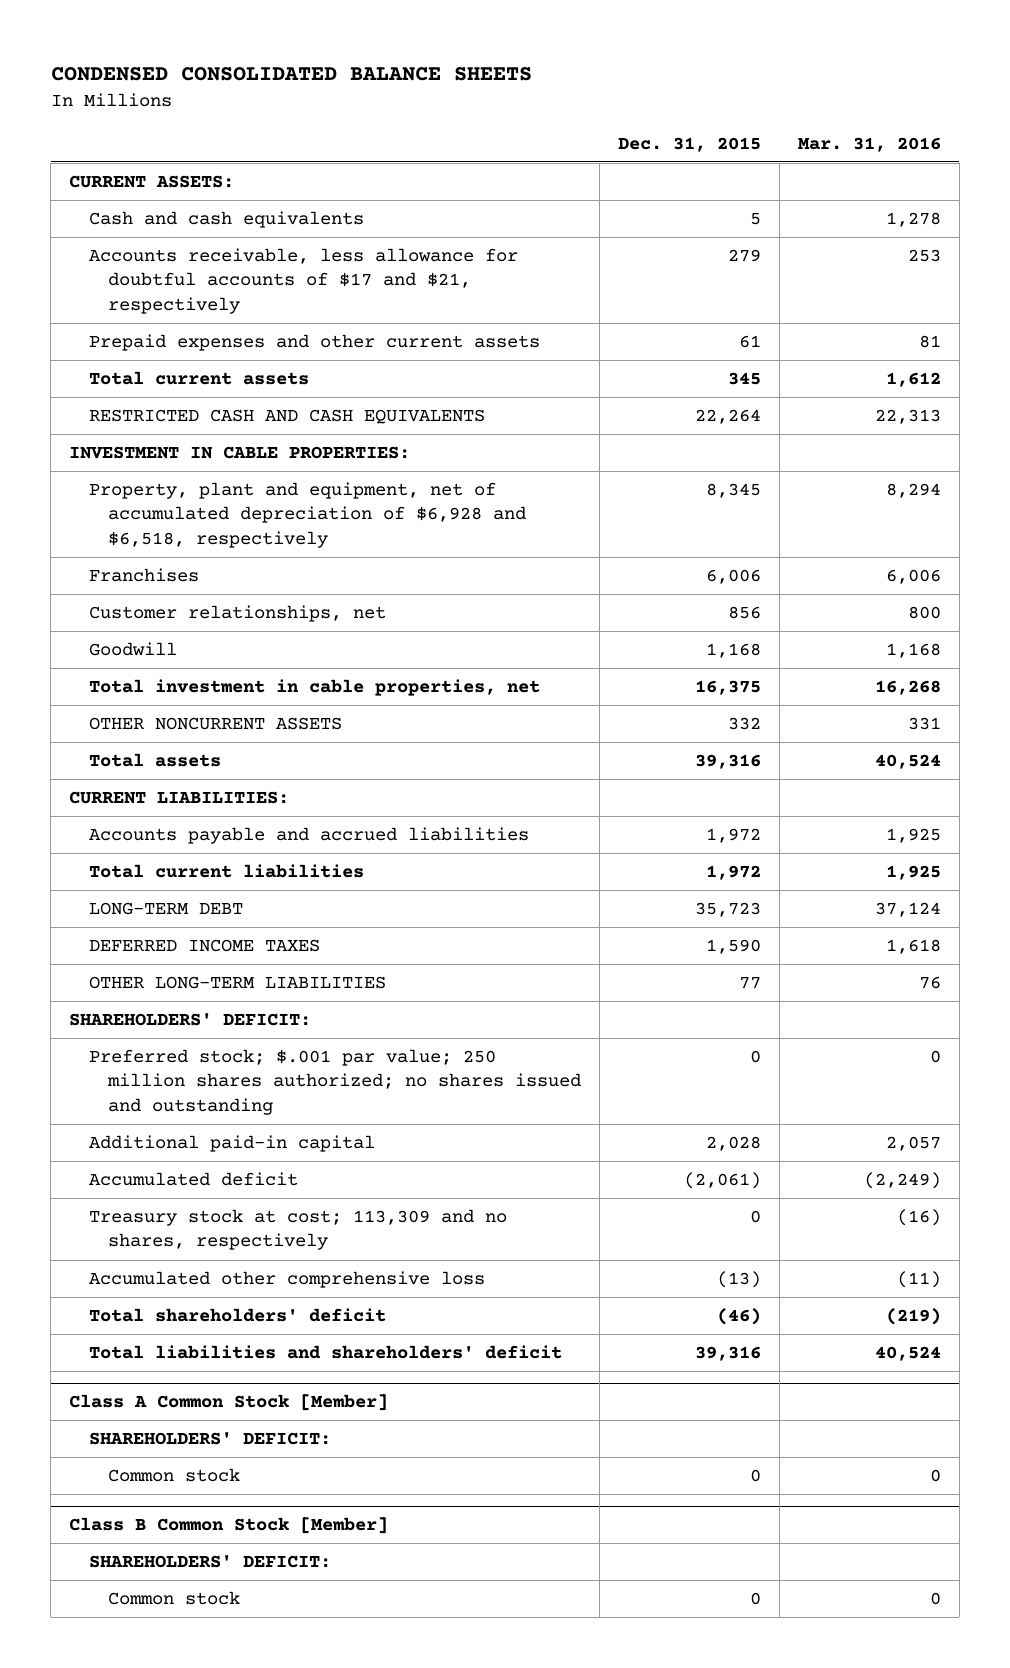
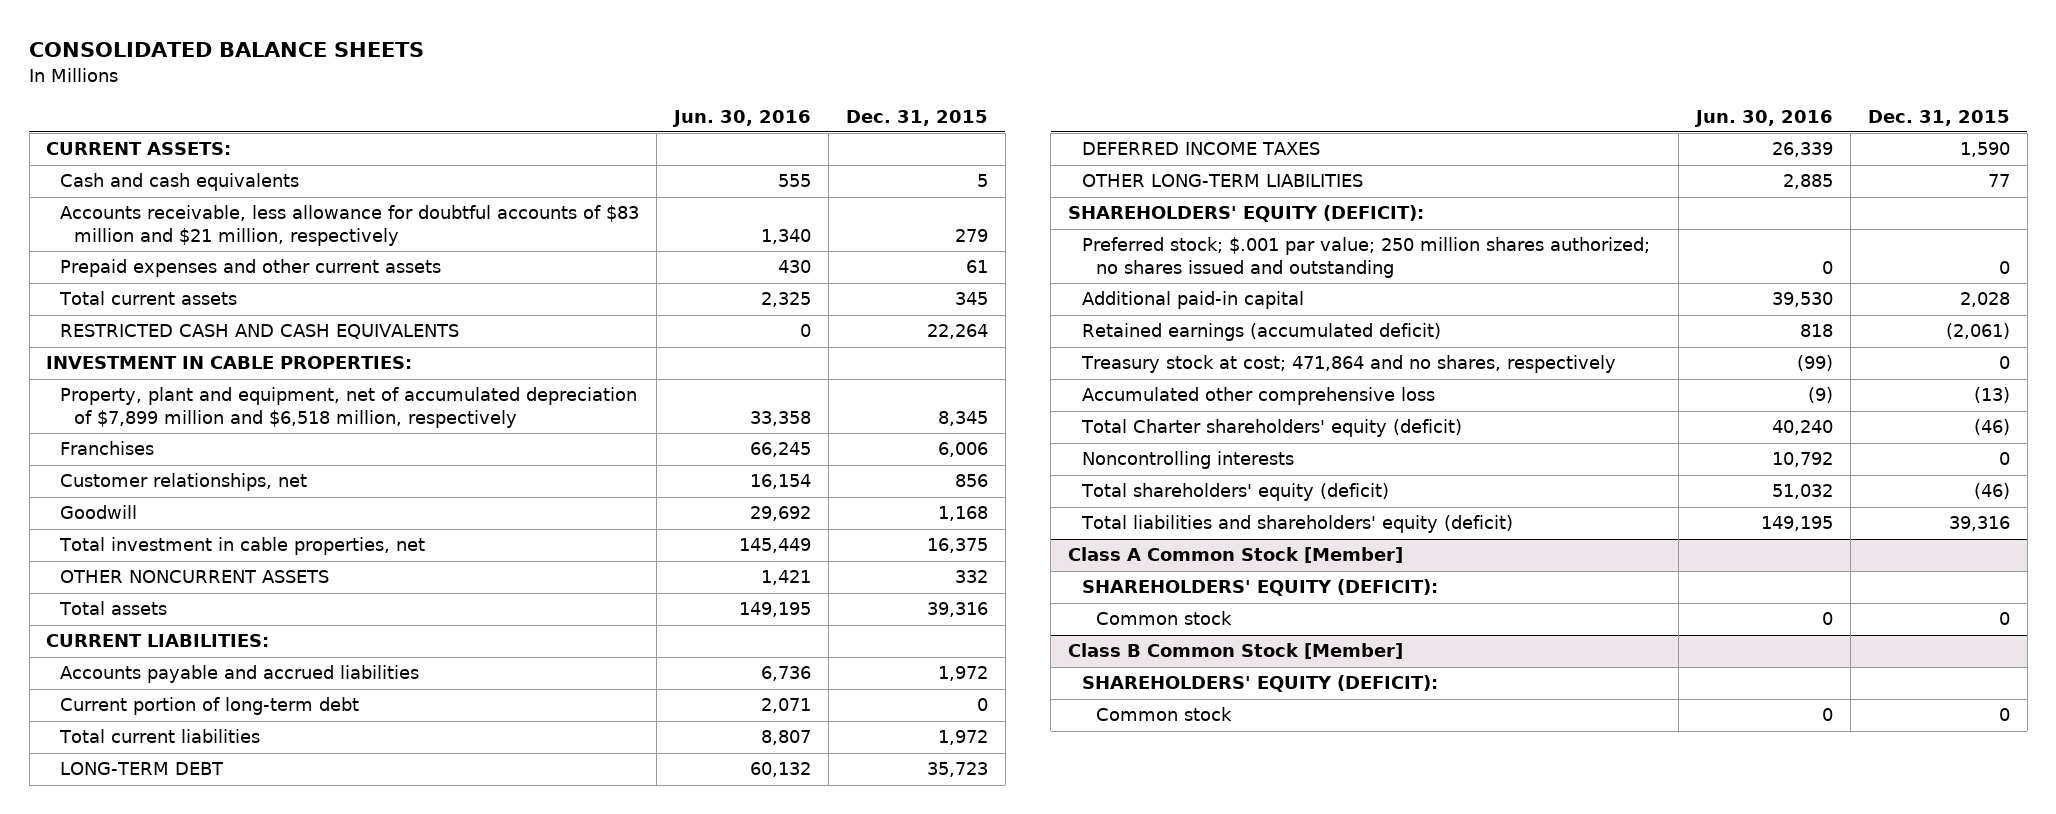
- CONDENSED CONSOLIDATED BALANCE SHEETS
+ CONSOLIDATED BALANCE SHEETS
- | Dec. 31, 2015 | Mar. 31, 2016
+ | Jun. 30, 2016 | Dec. 31, 2015
- Accounts receivable, less allowance for doubtful accounts of $17 and $21, respectively | 279 | 253
+ Accounts receivable, less allowance for doubtful accounts of $83 million and $21 million, respectively | 1,340 | 279
- Property, plant and equipment, net of accumulated depreciation of $6,928 and $6,518, respectively | 8,345 | 8,294
+ Property, plant and equipment, net of accumulated depreciation of $7,899 million and $6,518 million, respectively | 33,358 | 8,345
+ Current portion of long-term debt | 2,071 | 0
- SHAREHOLDERS' DEFICIT:
+ SHAREHOLDERS' EQUITY (DEFICIT):
- Accumulated deficit | (2,061) | (2,249)
- Treasury stock at cost; 113,309 and no shares, respectively | 0 | (16)
+ Retained earnings (accumulated deficit) | 818 | (2,061)
+ Treasury stock at cost; 471,864 and no shares, respectively | (99) | 0
- Total shareholders' deficit | (46) | (219)
- Total liabilities and shareholders' deficit | 39,316 | 40,524
+ Total Charter shareholders' equity (deficit) | 40,240 | (46)
+ Noncontrolling interests | 10,792 | 0
+ Total shareholders' equity (deficit) | 51,032 | (46)
+ Total liabilities and shareholders' equity (deficit) | 149,195 | 39,316
@ Class A Common Stock [Member]
- SHAREHOLDERS' DEFICIT:
+ SHAREHOLDERS' EQUITY (DEFICIT):
@ Class B Common Stock [Member]
- SHAREHOLDERS' DEFICIT:
+ SHAREHOLDERS' EQUITY (DEFICIT):

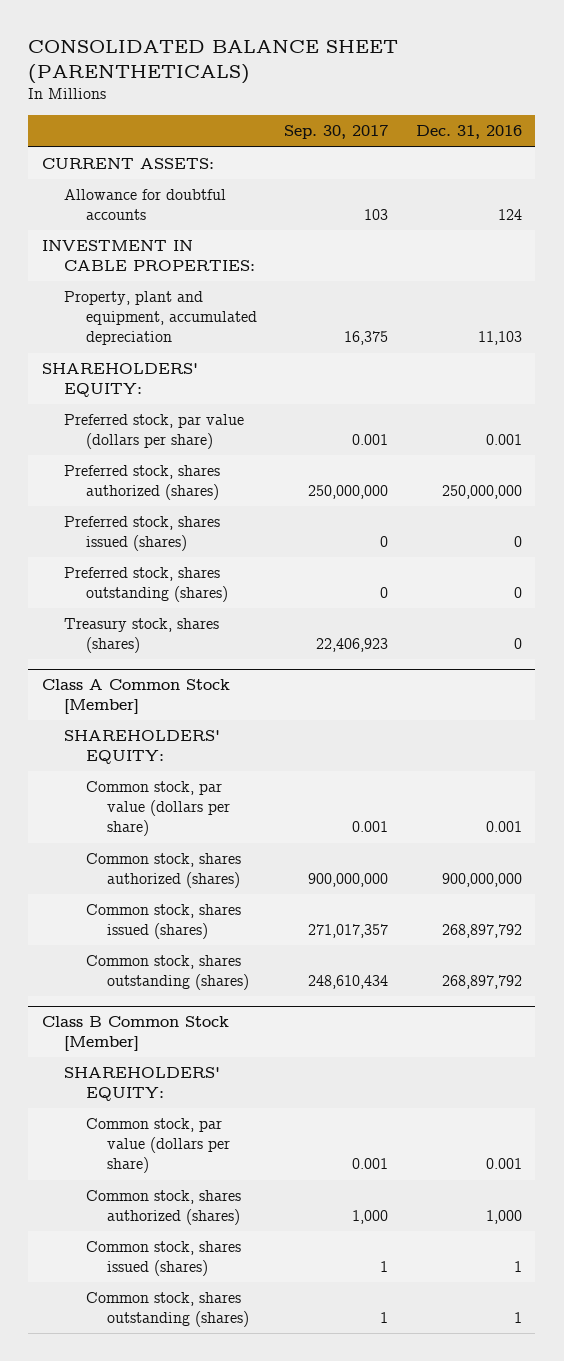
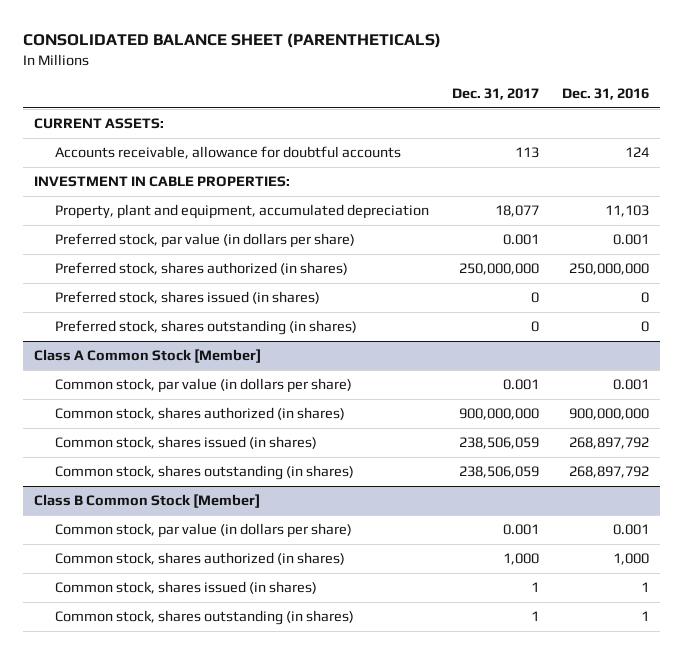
- | Sep. 30, 2017 | Dec. 31, 2016
+ | Dec. 31, 2017 | Dec. 31, 2016
- Allowance for doubtful accounts | 103 | 124
+ Accounts receivable, allowance for doubtful accounts | 113 | 124
- SHAREHOLDERS' EQUITY:
- Preferred stock, par value (dollars per share) | 0.001 | 0.001
- Preferred stock, shares authorized (shares) | 250,000,000 | 250,000,000
- Preferred stock, shares issued (shares) | 0 | 0
- Preferred stock, shares outstanding (shares) | 0 | 0
- Treasury stock, shares (shares) | 22,406,923 | 0
+ Preferred stock, par value (in dollars per share) | 0.001 | 0.001
+ Preferred stock, shares authorized (in shares) | 250,000,000 | 250,000,000
+ Preferred stock, shares issued (in shares) | 0 | 0
+ Preferred stock, shares outstanding (in shares) | 0 | 0
@ Class A Common Stock [Member]
- SHAREHOLDERS' EQUITY:
- Common stock, par value (dollars per share) | 0.001 | 0.001
- Common stock, shares authorized (shares) | 900,000,000 | 900,000,000
- Common stock, shares issued (shares) | 271,017,357 | 268,897,792
- Common stock, shares outstanding (shares) | 248,610,434 | 268,897,792
+ Common stock, par value (in dollars per share) | 0.001 | 0.001
+ Common stock, shares authorized (in shares) | 900,000,000 | 900,000,000
+ Common stock, shares issued (in shares) | 238,506,059 | 268,897,792
+ Common stock, shares outstanding (in shares) | 238,506,059 | 268,897,792
@ Class B Common Stock [Member]
- SHAREHOLDERS' EQUITY:
- Common stock, par value (dollars per share) | 0.001 | 0.001
- Common stock, shares authorized (shares) | 1,000 | 1,000
- Common stock, shares issued (shares) | 1 | 1
- Common stock, shares outstanding (shares) | 1 | 1
+ Common stock, par value (in dollars per share) | 0.001 | 0.001
+ Common stock, shares authorized (in shares) | 1,000 | 1,000
+ Common stock, shares issued (in shares) | 1 | 1
+ Common stock, shares outstanding (in shares) | 1 | 1

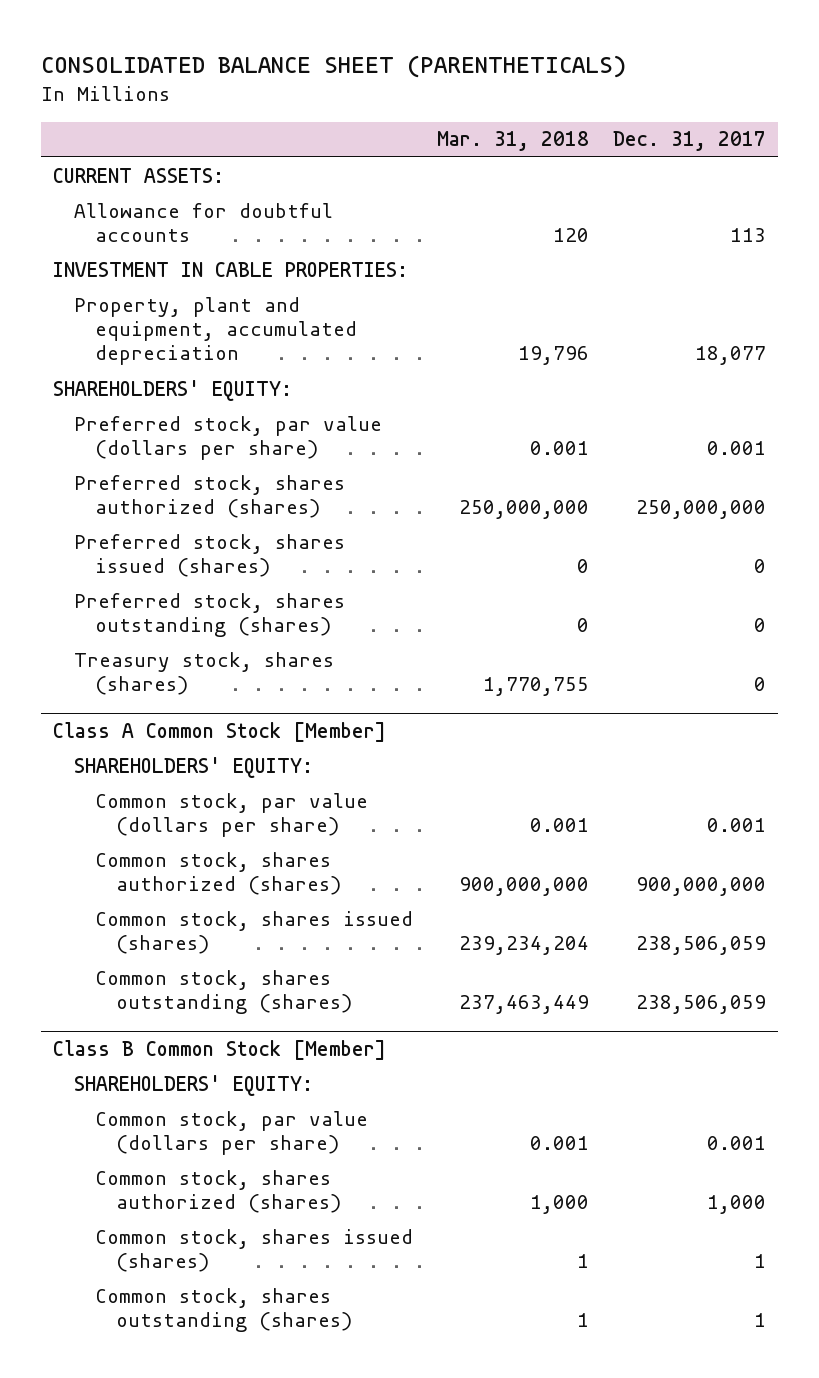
- | Dec. 31, 2017 | Dec. 31, 2016
+ | Mar. 31, 2018 | Dec. 31, 2017
- Accounts receivable, allowance for doubtful accounts | 113 | 124
+ Allowance for doubtful accounts | 120 | 113
- Preferred stock, par value (in dollars per share) | 0.001 | 0.001
- Preferred stock, shares authorized (in shares) | 250,000,000 | 250,000,000
- Preferred stock, shares issued (in shares) | 0 | 0
- Preferred stock, shares outstanding (in shares) | 0 | 0
+ SHAREHOLDERS' EQUITY:
+ Preferred stock, par value (dollars per share) | 0.001 | 0.001
+ Preferred stock, shares authorized (shares) | 250,000,000 | 250,000,000
+ Preferred stock, shares issued (shares) | 0 | 0
+ Preferred stock, shares outstanding (shares) | 0 | 0
+ Treasury stock, shares (shares) | 1,770,755 | 0
@ Class A Common Stock [Member]
- Common stock, par value (in dollars per share) | 0.001 | 0.001
- Common stock, shares authorized (in shares) | 900,000,000 | 900,000,000
- Common stock, shares issued (in shares) | 238,506,059 | 268,897,792
- Common stock, shares outstanding (in shares) | 238,506,059 | 268,897,792
+ SHAREHOLDERS' EQUITY:
+ Common stock, par value (dollars per share) | 0.001 | 0.001
+ Common stock, shares authorized (shares) | 900,000,000 | 900,000,000
+ Common stock, shares issued (shares) | 239,234,204 | 238,506,059
+ Common stock, shares outstanding (shares) | 237,463,449 | 238,506,059
@ Class B Common Stock [Member]
- Common stock, par value (in dollars per share) | 0.001 | 0.001
- Common stock, shares authorized (in shares) | 1,000 | 1,000
- Common stock, shares issued (in shares) | 1 | 1
- Common stock, shares outstanding (in shares) | 1 | 1
+ SHAREHOLDERS' EQUITY:
+ Common stock, par value (dollars per share) | 0.001 | 0.001
+ Common stock, shares authorized (shares) | 1,000 | 1,000
+ Common stock, shares issued (shares) | 1 | 1
+ Common stock, shares outstanding (shares) | 1 | 1

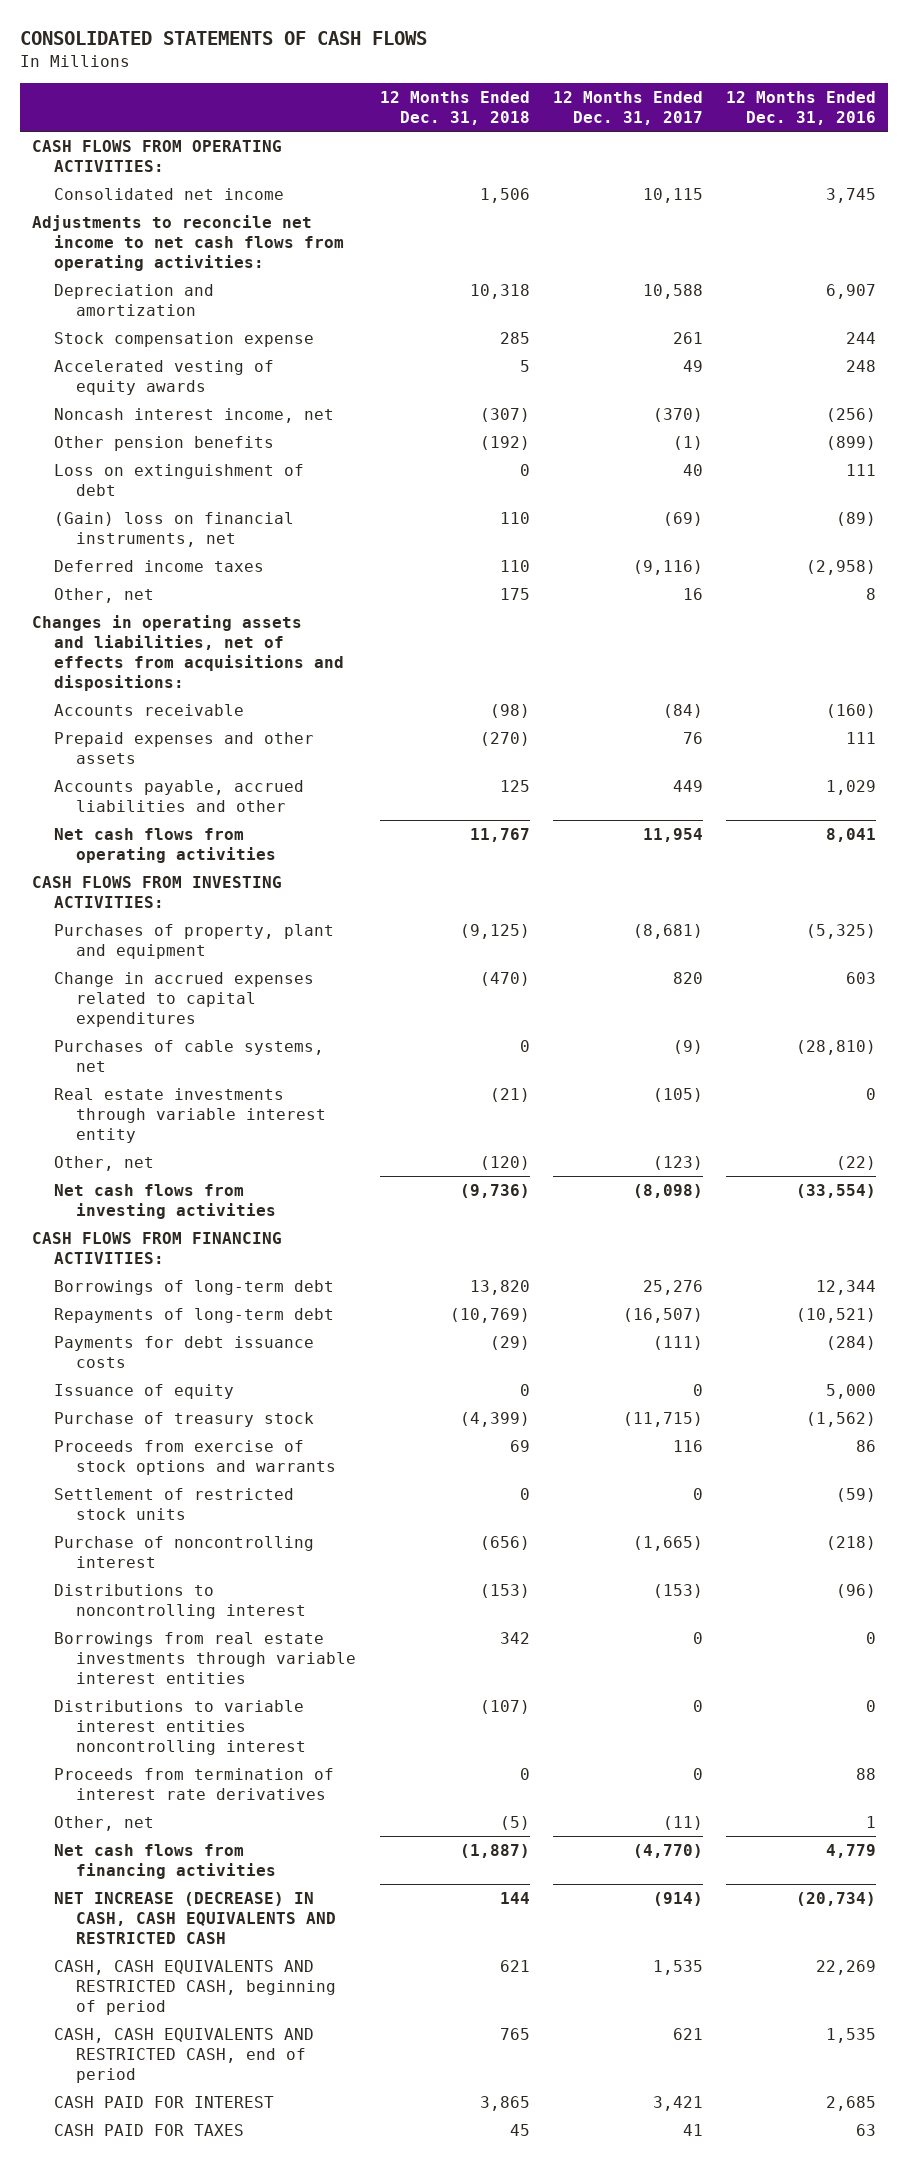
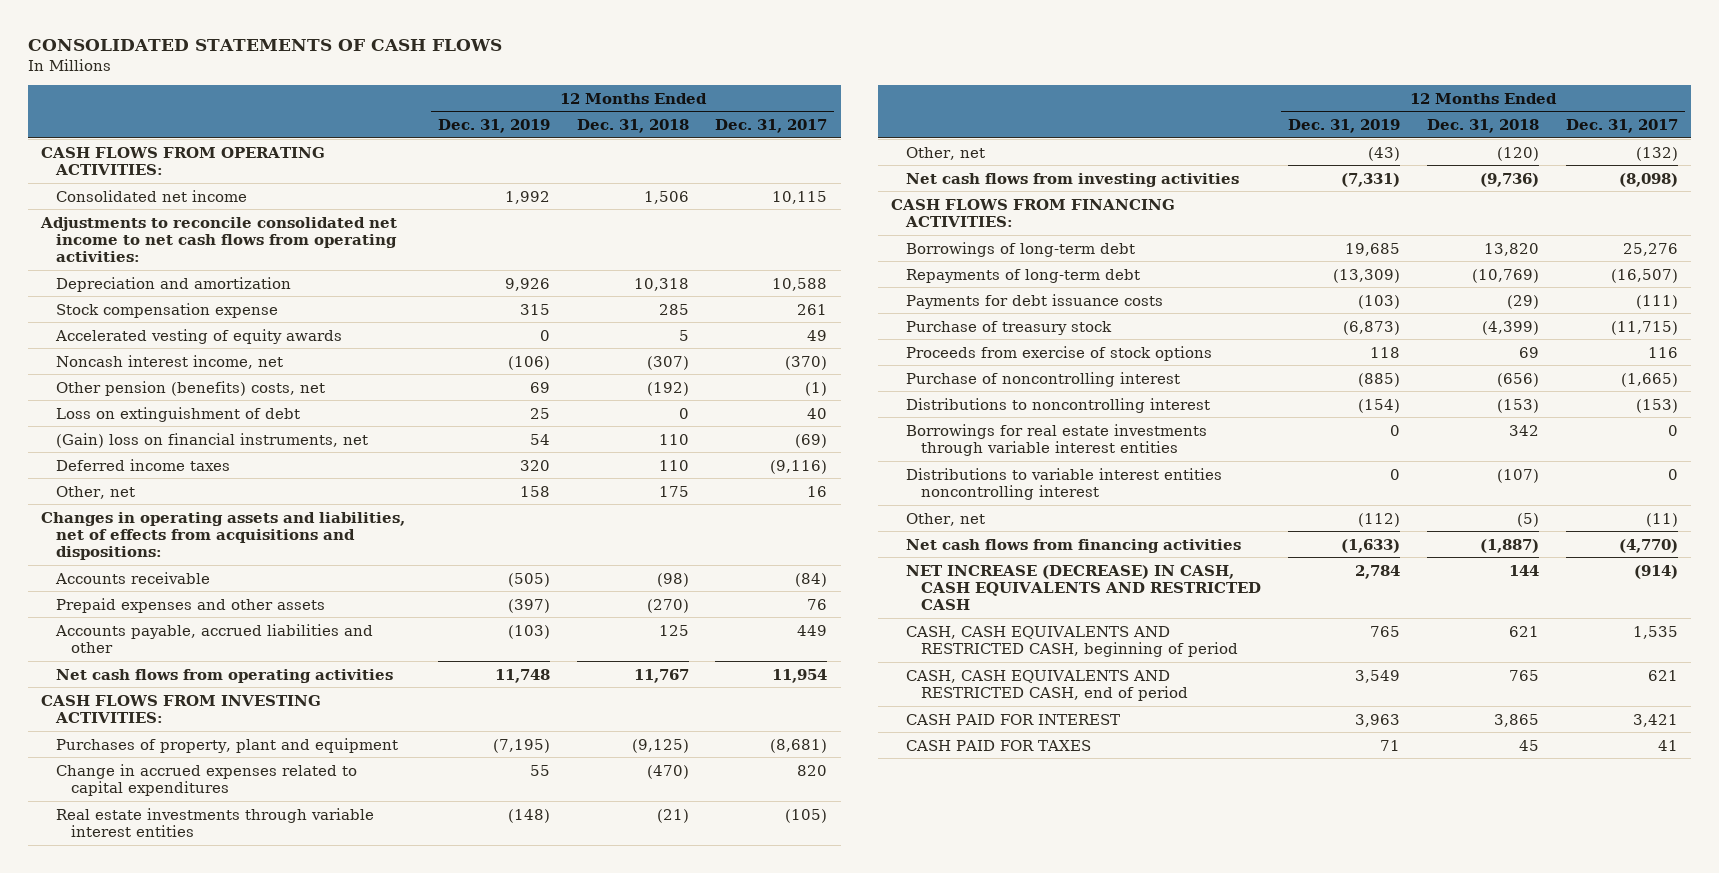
- | 12 Months Ended Dec. 31, 2018 | 12 Months Ended Dec. 31, 2017 | 12 Months Ended Dec. 31, 2016
+ | 12 Months Ended Dec. 31, 2019 | 12 Months Ended Dec. 31, 2018 | 12 Months Ended Dec. 31, 2017
- Adjustments to reconcile net income to net cash flows from operating activities:
+ Adjustments to reconcile consolidated net income to net cash flows from operating activities:
- Other pension benefits | (192) | (1) | (899)
+ Other pension (benefits) costs, net | 69 | (192) | (1)
- Purchases of cable systems, net | 0 | (9) | (28,810)
- Real estate investments through variable interest entity | (21) | (105) | 0
- Other, net | (120) | (123) | (22)
+ Real estate investments through variable interest entities | (148) | (21) | (105)
+ Other, net | (43) | (120) | (132)
- Issuance of equity | 0 | 0 | 5,000
- Proceeds from exercise of stock options and warrants | 69 | 116 | 86
- Settlement of restricted stock units | 0 | 0 | (59)
+ Proceeds from exercise of stock options | 118 | 69 | 116
- Borrowings from real estate investments through variable interest entities | 342 | 0 | 0
+ Borrowings for real estate investments through variable interest entities | 0 | 342 | 0
- Proceeds from termination of interest rate derivatives | 0 | 0 | 88

